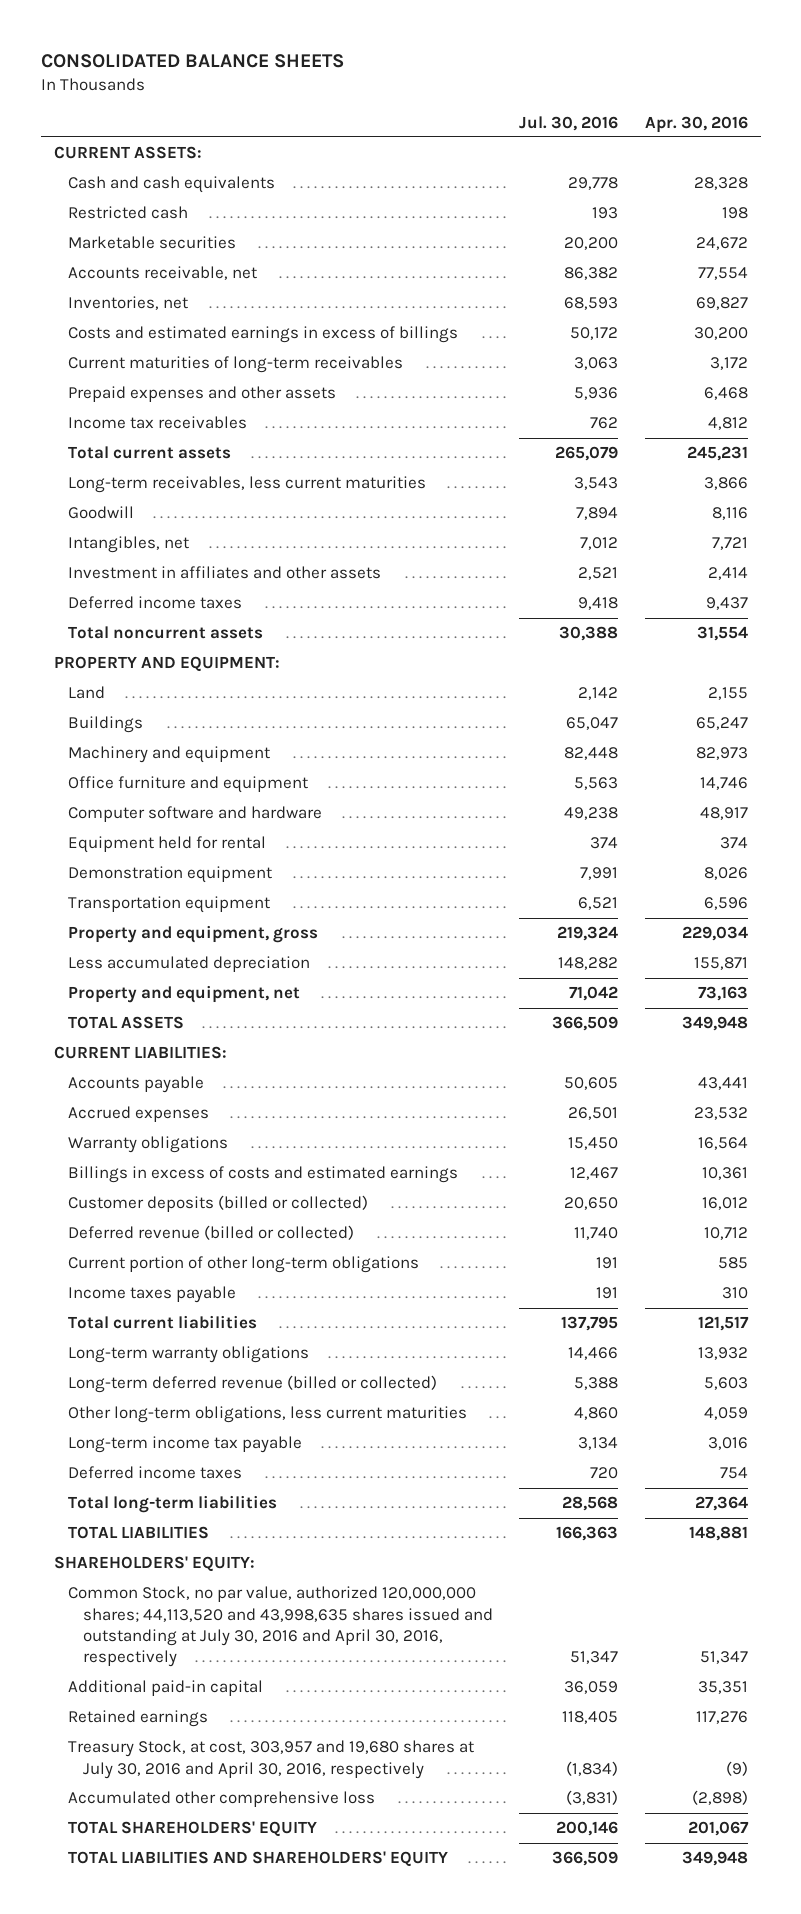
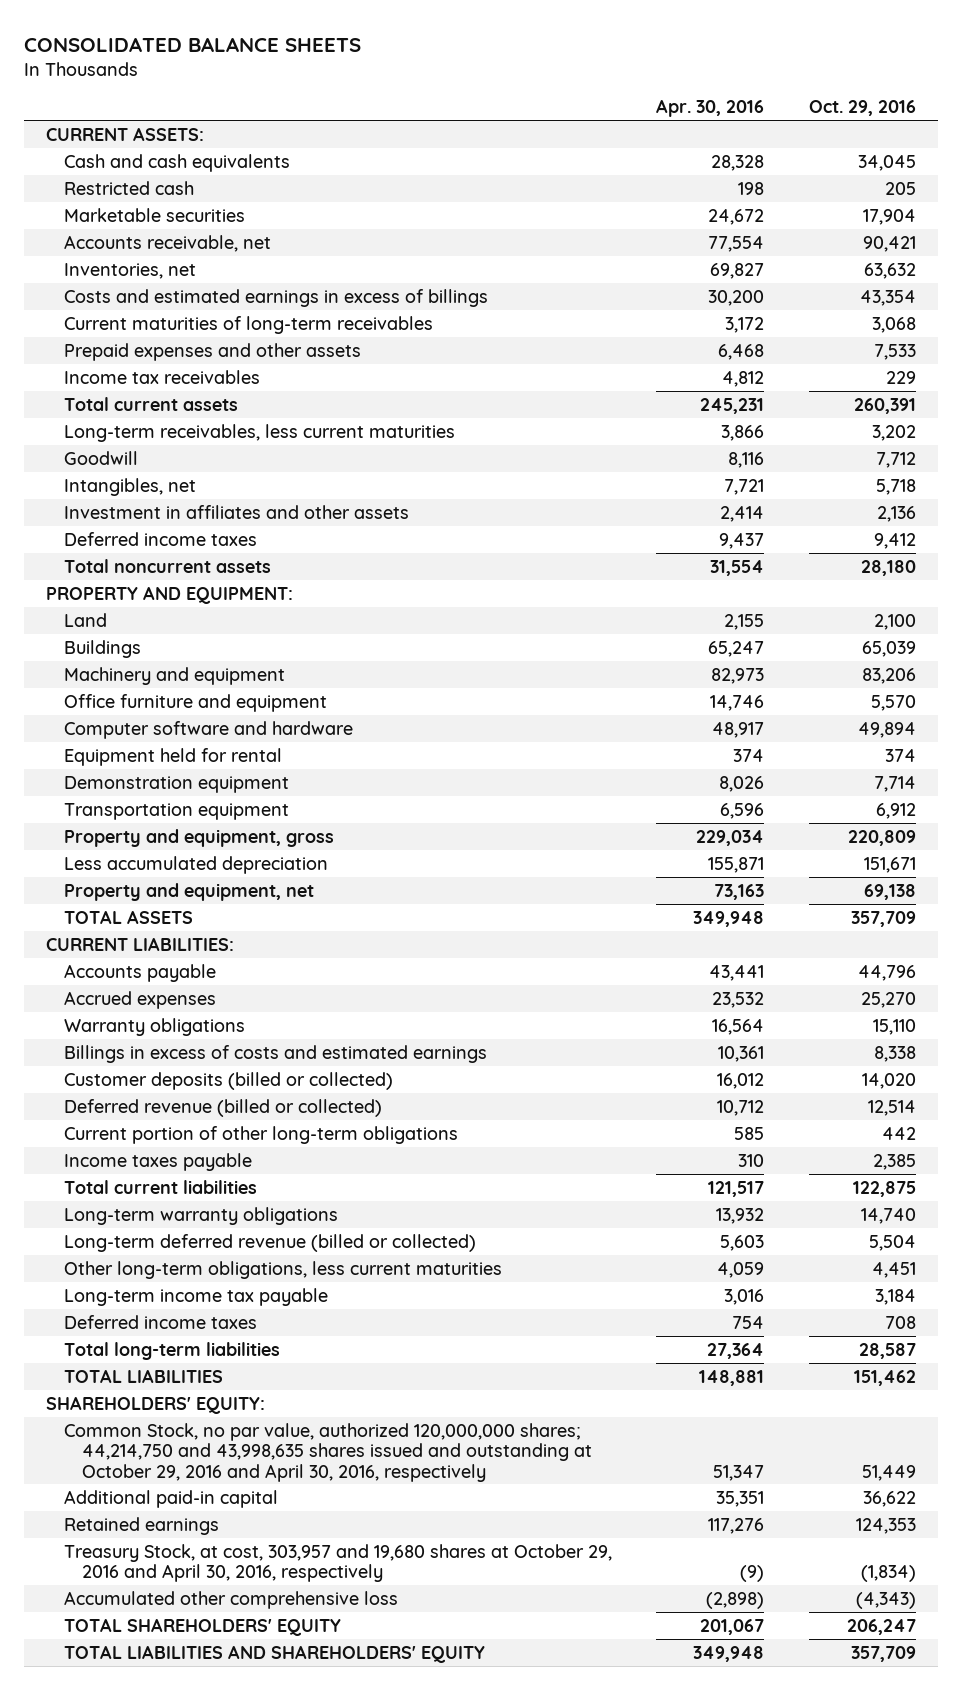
- | Jul. 30, 2016 | Apr. 30, 2016
+ | Apr. 30, 2016 | Oct. 29, 2016
- Common Stock, no par value, authorized 120,000,000 shares; 44,113,520 and 43,998,635 shares issued and outstanding at July 30, 2016 and April 30, 2016, respectively | 51,347 | 51,347
+ Common Stock, no par value, authorized 120,000,000 shares; 44,214,750 and 43,998,635 shares issued and outstanding at October 29, 2016 and April 30, 2016, respectively | 51,347 | 51,449
- Treasury Stock, at cost, 303,957 and 19,680 shares at July 30, 2016 and April 30, 2016, respectively | (1,834) | (9)
+ Treasury Stock, at cost, 303,957 and 19,680 shares at October 29, 2016 and April 30, 2016, respectively | (9) | (1,834)

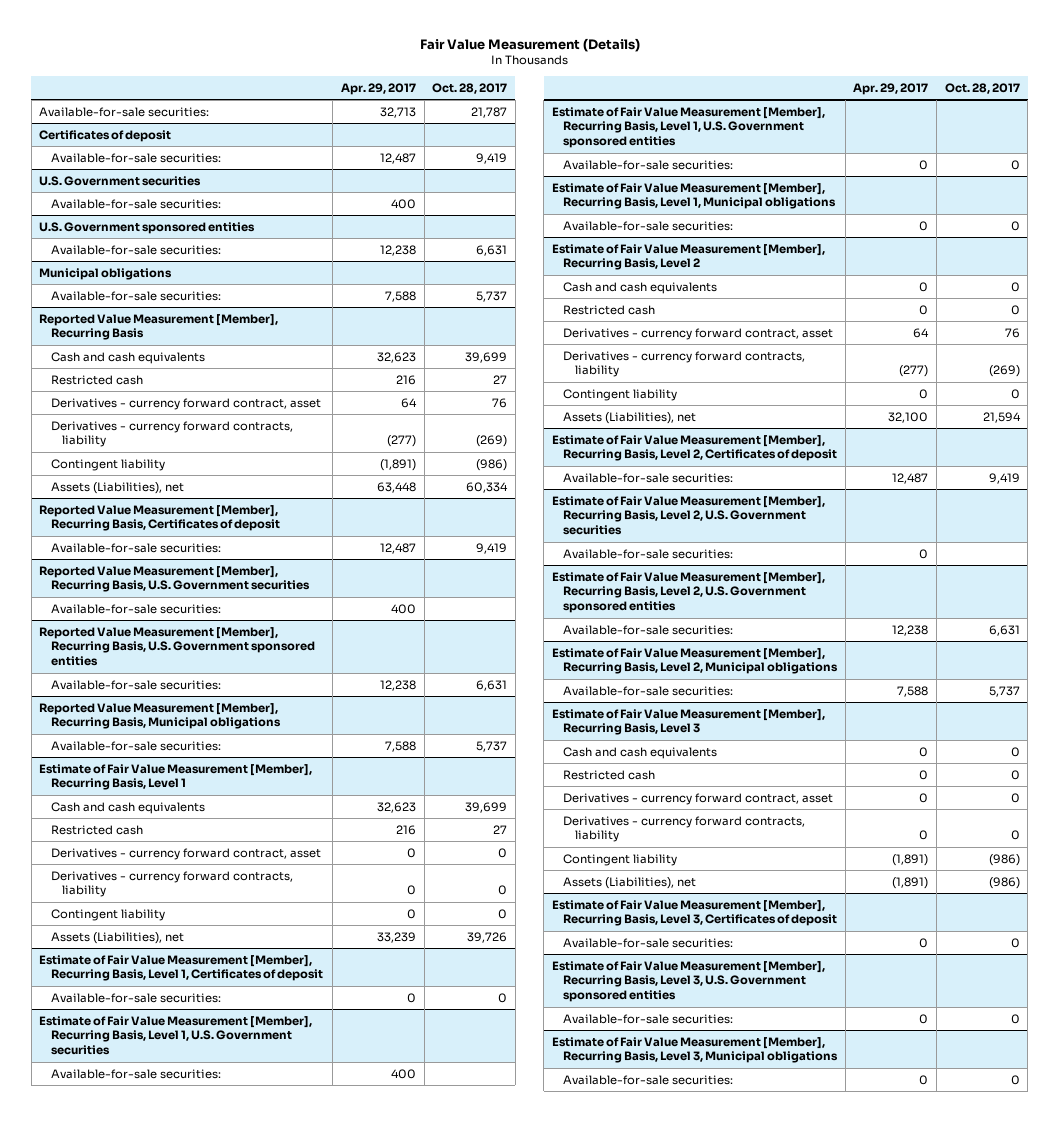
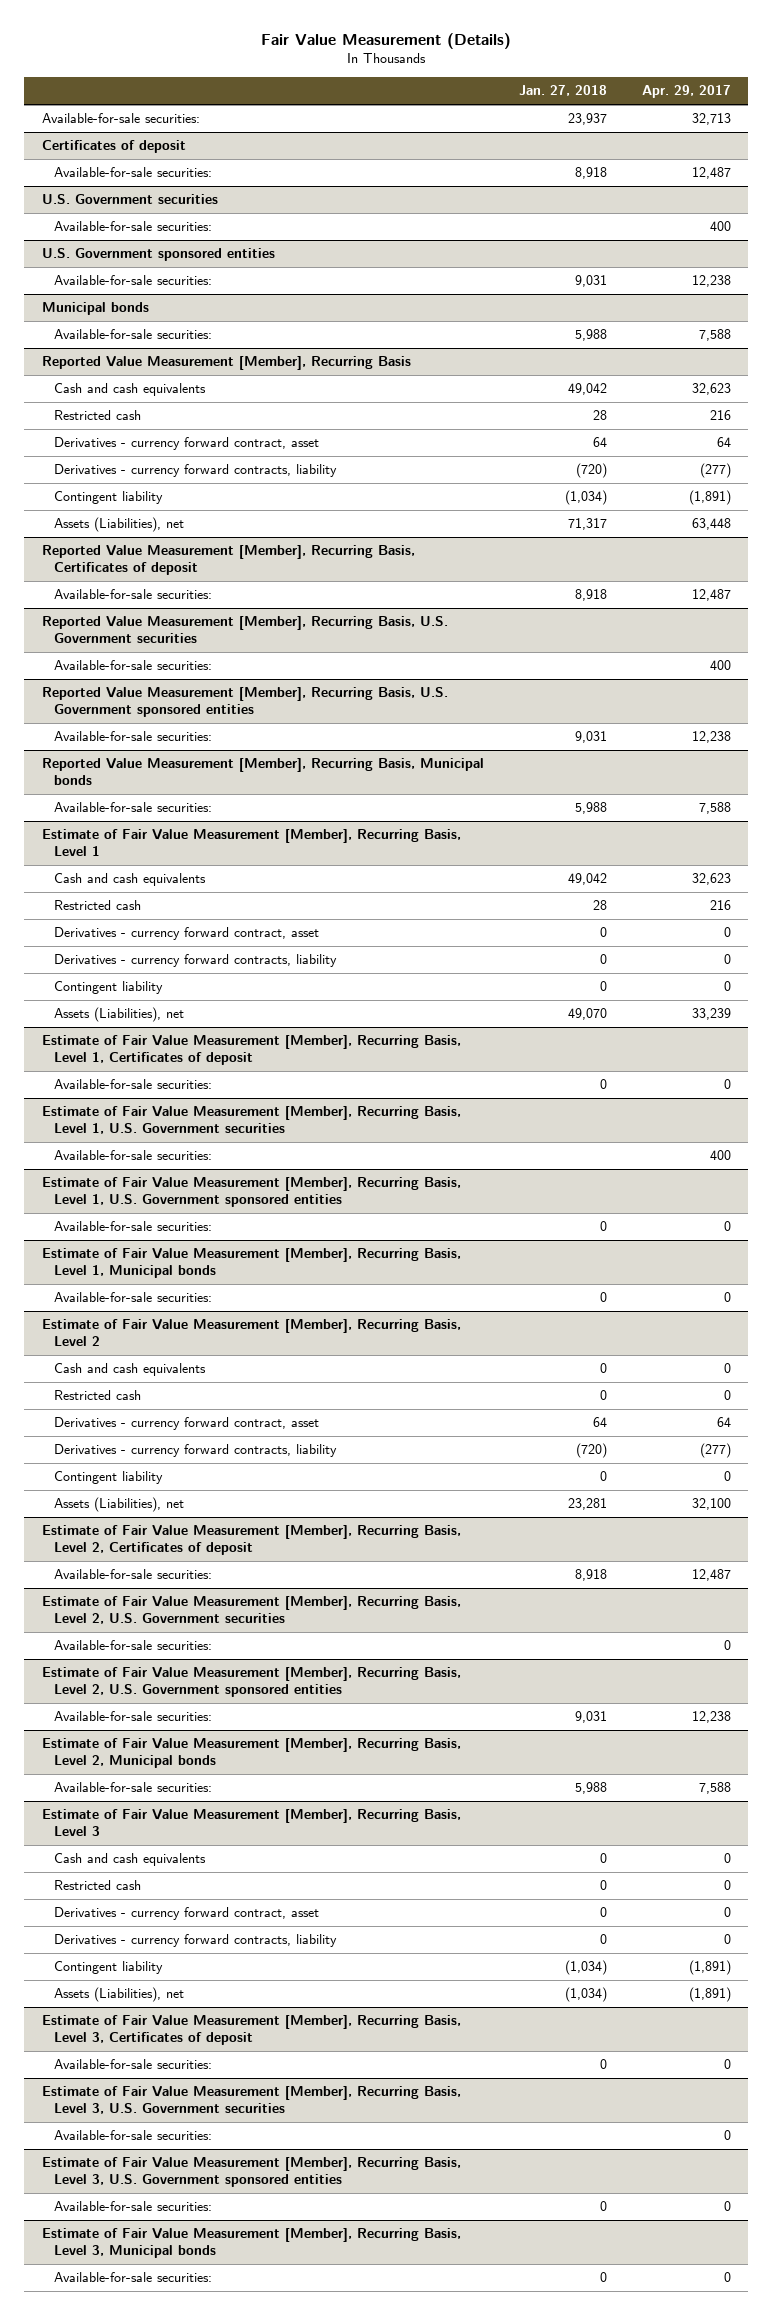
- | Apr. 29, 2017 | Oct. 28, 2017
+ | Jan. 27, 2018 | Apr. 29, 2017
- Municipal obligations
+ Municipal bonds
- Reported Value Measurement [Member], Recurring Basis, Municipal obligations
+ Reported Value Measurement [Member], Recurring Basis, Municipal bonds
- Estimate of Fair Value Measurement [Member], Recurring Basis, Level 1, Municipal obligations
+ Estimate of Fair Value Measurement [Member], Recurring Basis, Level 1, Municipal bonds
- Estimate of Fair Value Measurement [Member], Recurring Basis, Level 2, Municipal obligations
+ Estimate of Fair Value Measurement [Member], Recurring Basis, Level 2, Municipal bonds
+ Estimate of Fair Value Measurement [Member], Recurring Basis, Level 3, U.S. Government securities
+ Available-for-sale securities: | | 0
- Estimate of Fair Value Measurement [Member], Recurring Basis, Level 3, Municipal obligations
+ Estimate of Fair Value Measurement [Member], Recurring Basis, Level 3, Municipal bonds

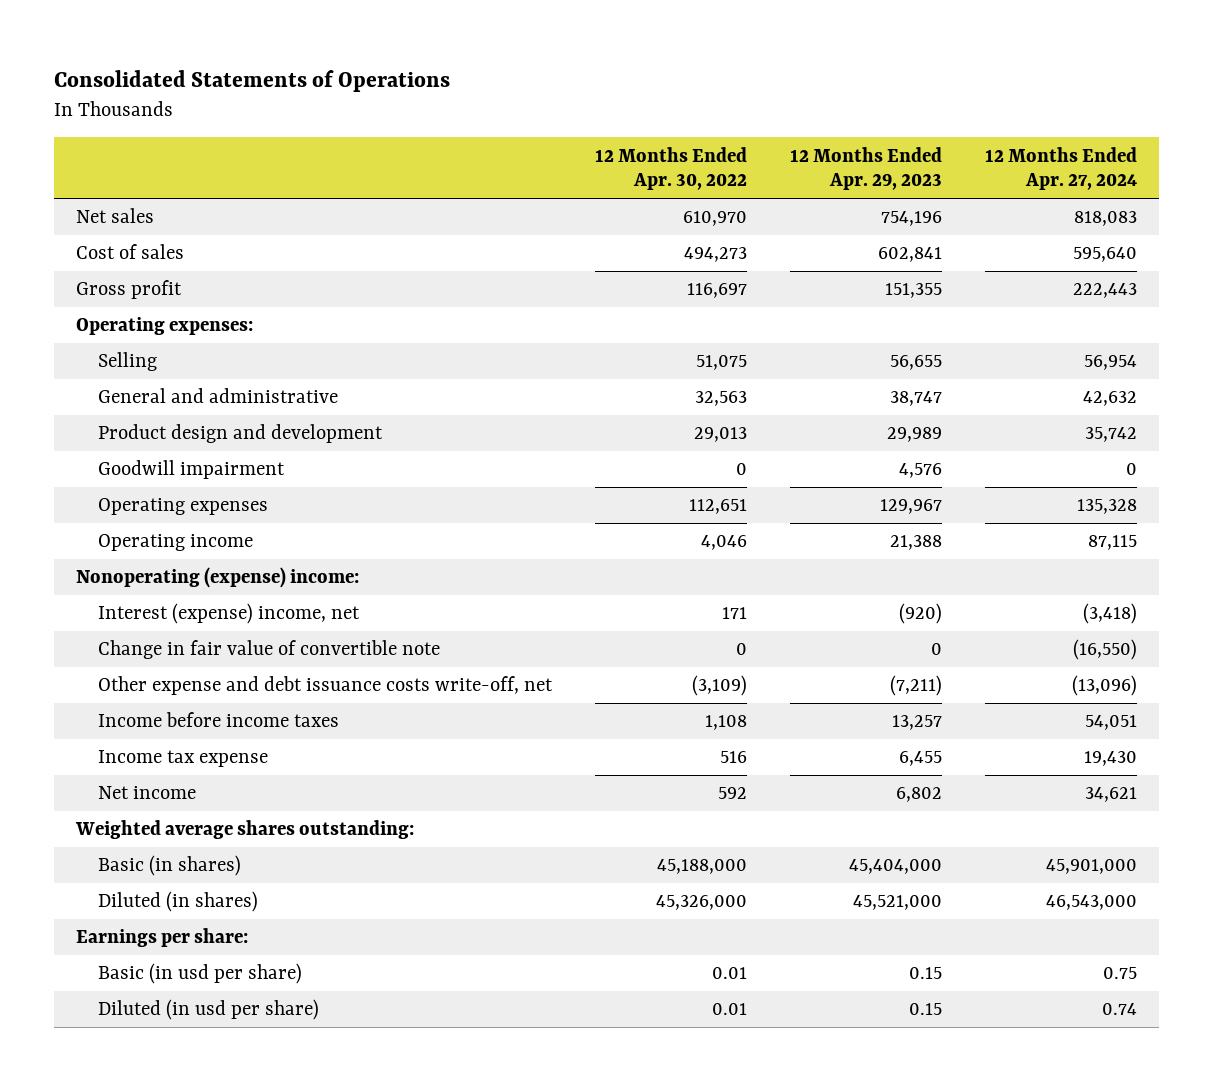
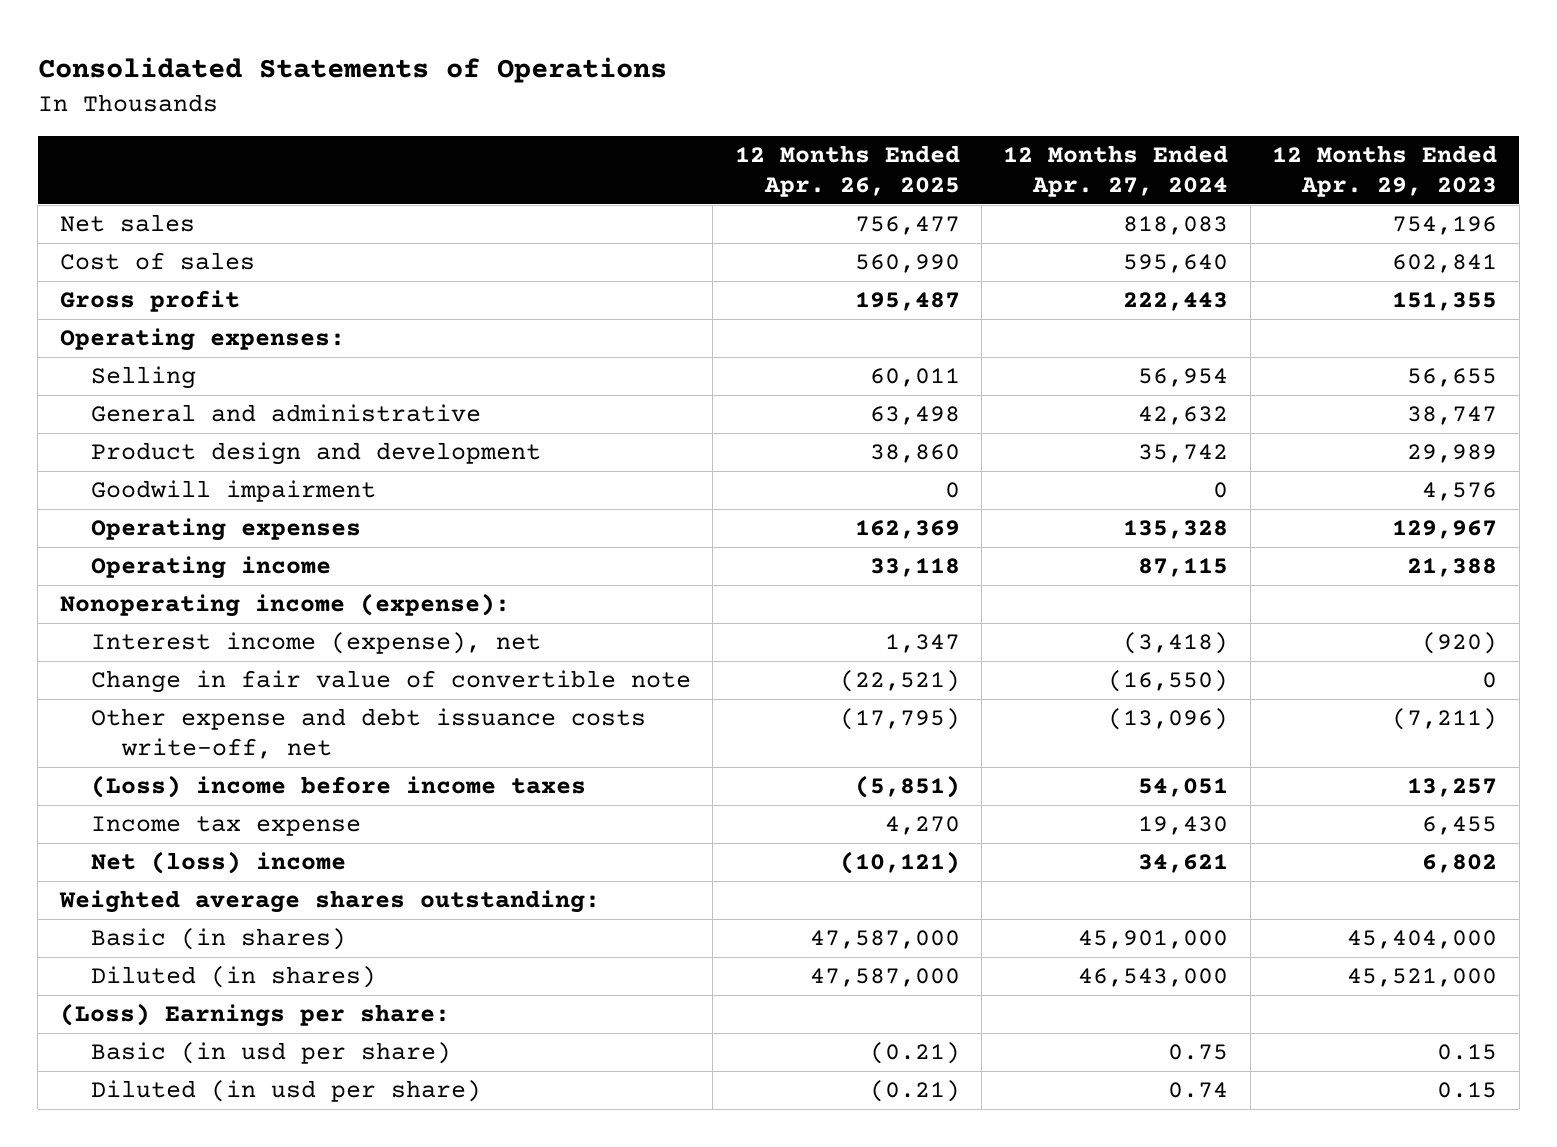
- | 12 Months Ended Apr. 30, 2022 | 12 Months Ended Apr. 29, 2023 | 12 Months Ended Apr. 27, 2024
+ | 12 Months Ended Apr. 26, 2025 | 12 Months Ended Apr. 27, 2024 | 12 Months Ended Apr. 29, 2023
- Nonoperating (expense) income:
- Interest (expense) income, net | 171 | (920) | (3,418)
+ Nonoperating income (expense):
+ Interest income (expense), net | 1,347 | (3,418) | (920)
- Income before income taxes | 1,108 | 13,257 | 54,051
+ (Loss) income before income taxes | (5,851) | 54,051 | 13,257
- Net income | 592 | 6,802 | 34,621
+ Net (loss) income | (10,121) | 34,621 | 6,802
- Earnings per share:
+ (Loss) Earnings per share:

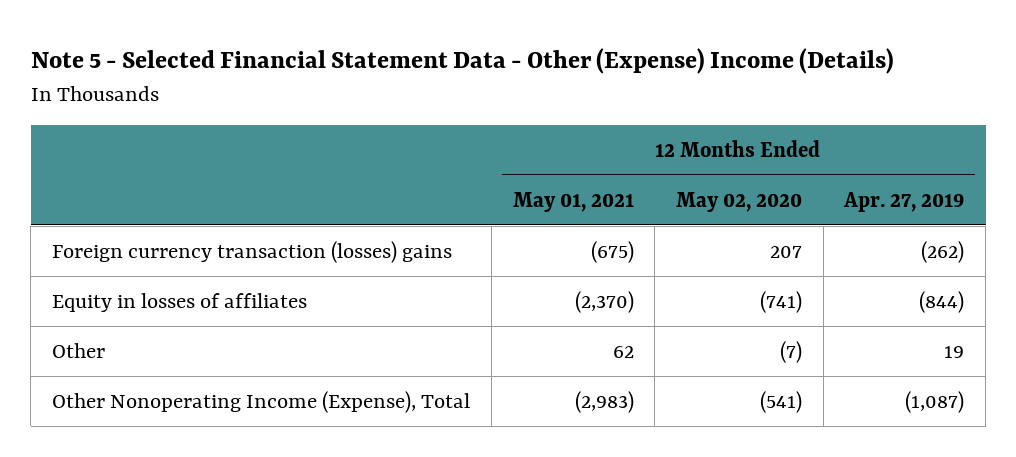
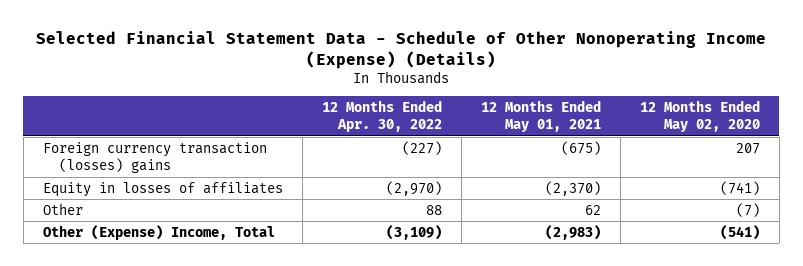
- Note 5 - Selected Financial Statement Data - Other (Expense) Income (Details)
+ Selected Financial Statement Data - Schedule of Other Nonoperating Income (Expense) (Details)
- | 12 Months Ended May 01, 2021 | 12 Months Ended May 02, 2020 | 12 Months Ended Apr. 27, 2019
+ | 12 Months Ended Apr. 30, 2022 | 12 Months Ended May 01, 2021 | 12 Months Ended May 02, 2020
- Other Nonoperating Income (Expense), Total | (2,983) | (541) | (1,087)
+ Other (Expense) Income, Total | (3,109) | (2,983) | (541)

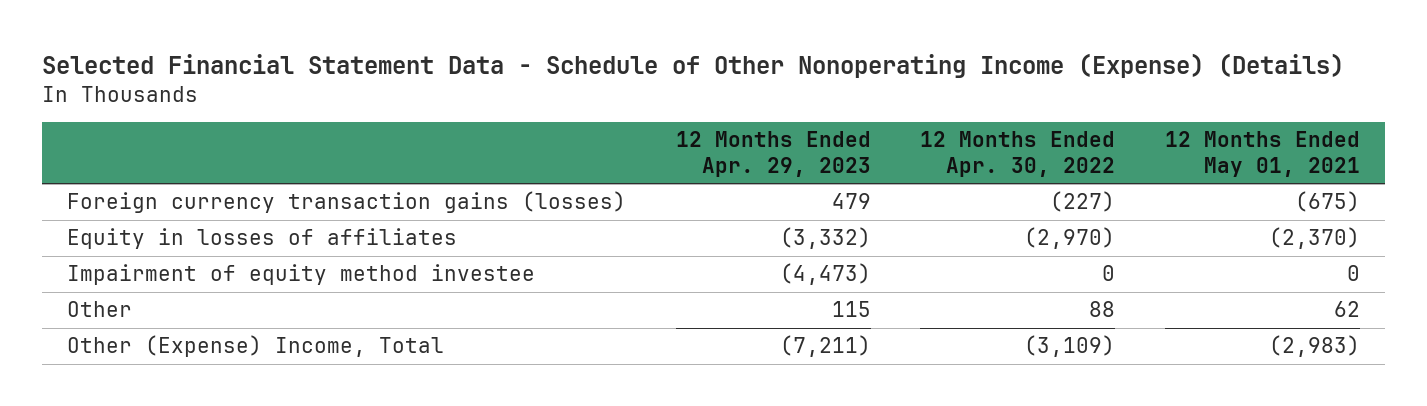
- | 12 Months Ended Apr. 30, 2022 | 12 Months Ended May 01, 2021 | 12 Months Ended May 02, 2020
+ | 12 Months Ended Apr. 29, 2023 | 12 Months Ended Apr. 30, 2022 | 12 Months Ended May 01, 2021
- Foreign currency transaction (losses) gains | (227) | (675) | 207
+ Foreign currency transaction gains (losses) | 479 | (227) | (675)
+ Impairment of equity method investee | (4,473) | 0 | 0

